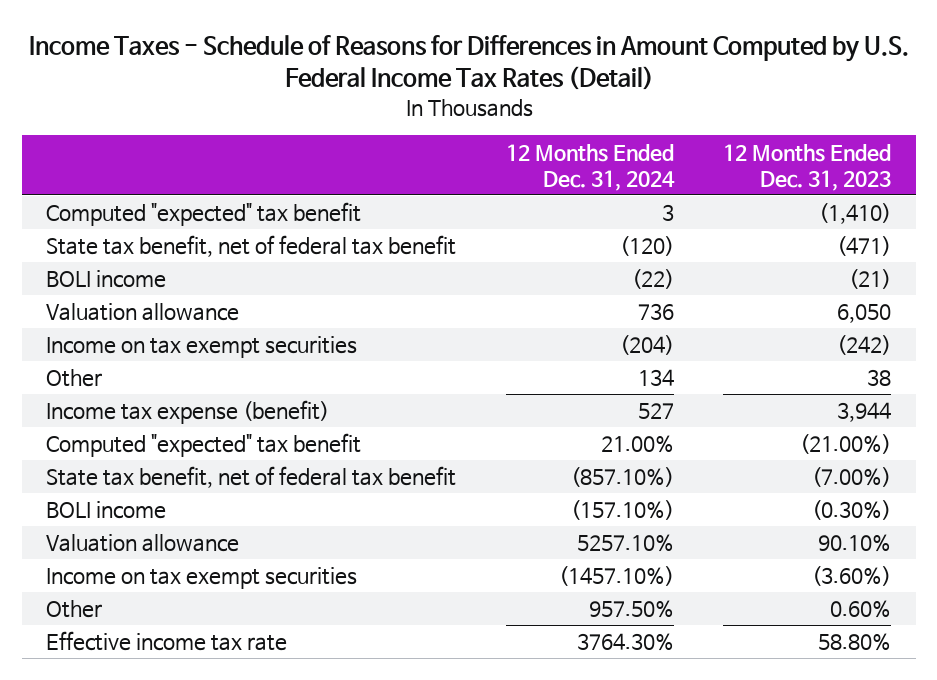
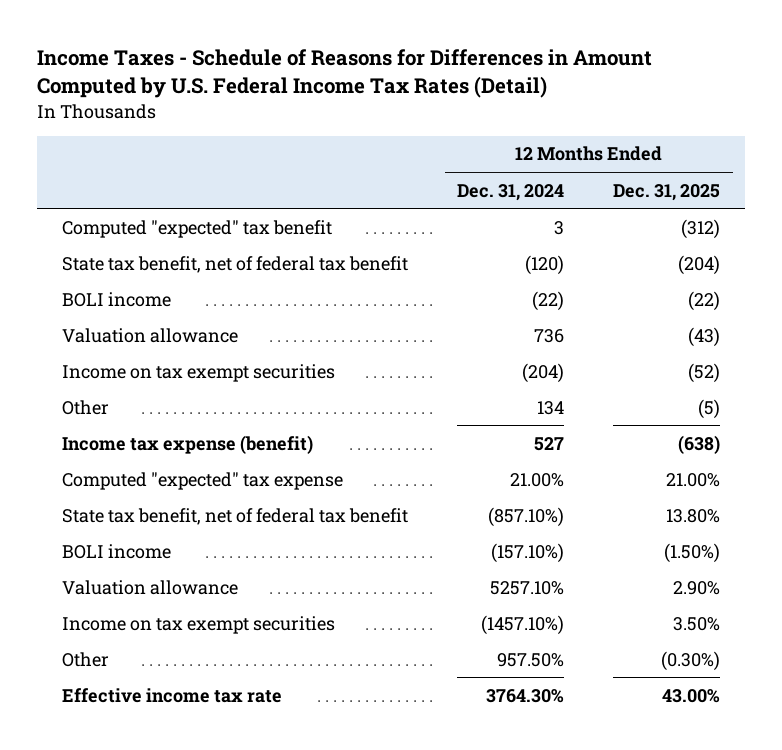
- | 12 Months Ended Dec. 31, 2024 | 12 Months Ended Dec. 31, 2023
+ | 12 Months Ended Dec. 31, 2024 | 12 Months Ended Dec. 31, 2025
- Computed "expected" tax benefit | 21.00% | (21.00%)
+ Computed "expected" tax expense | 21.00% | 21.00%

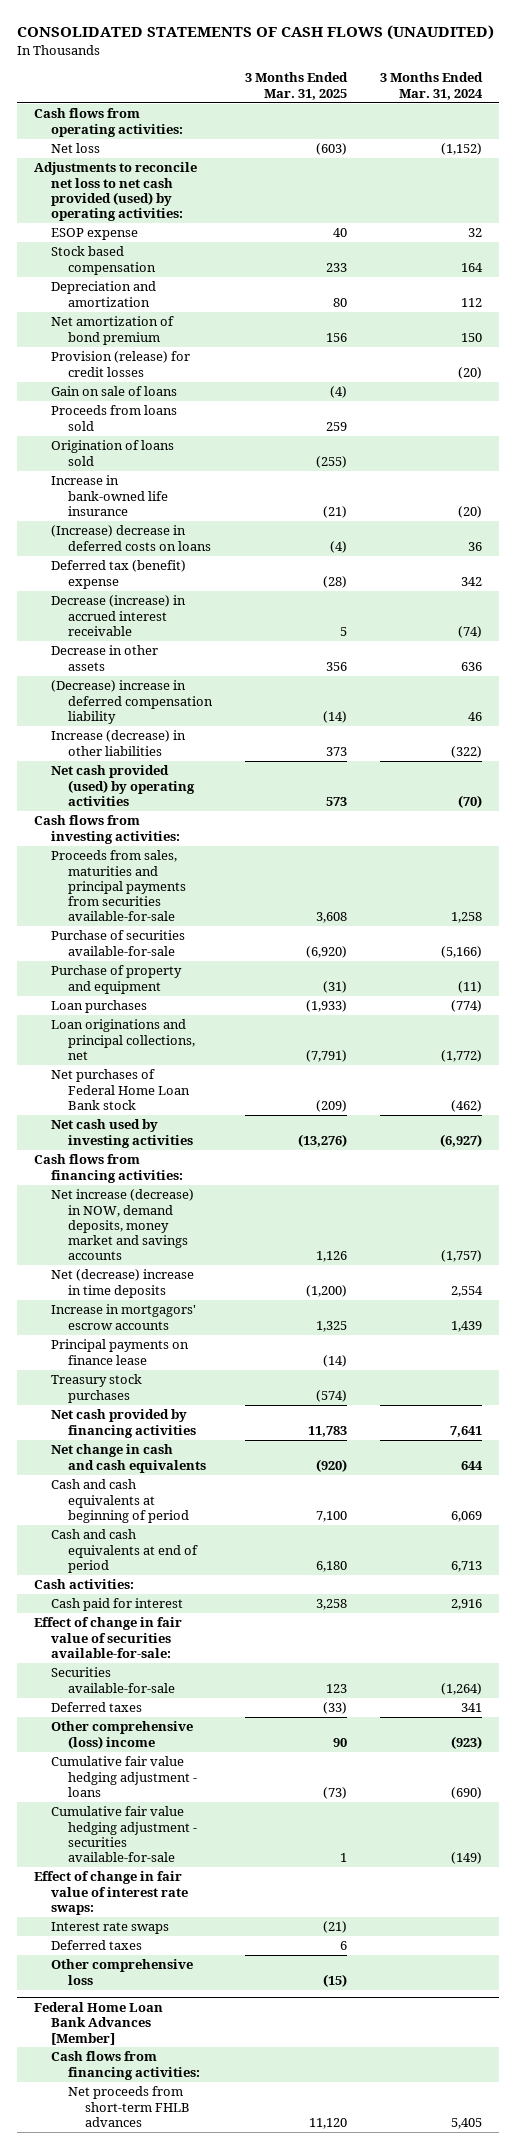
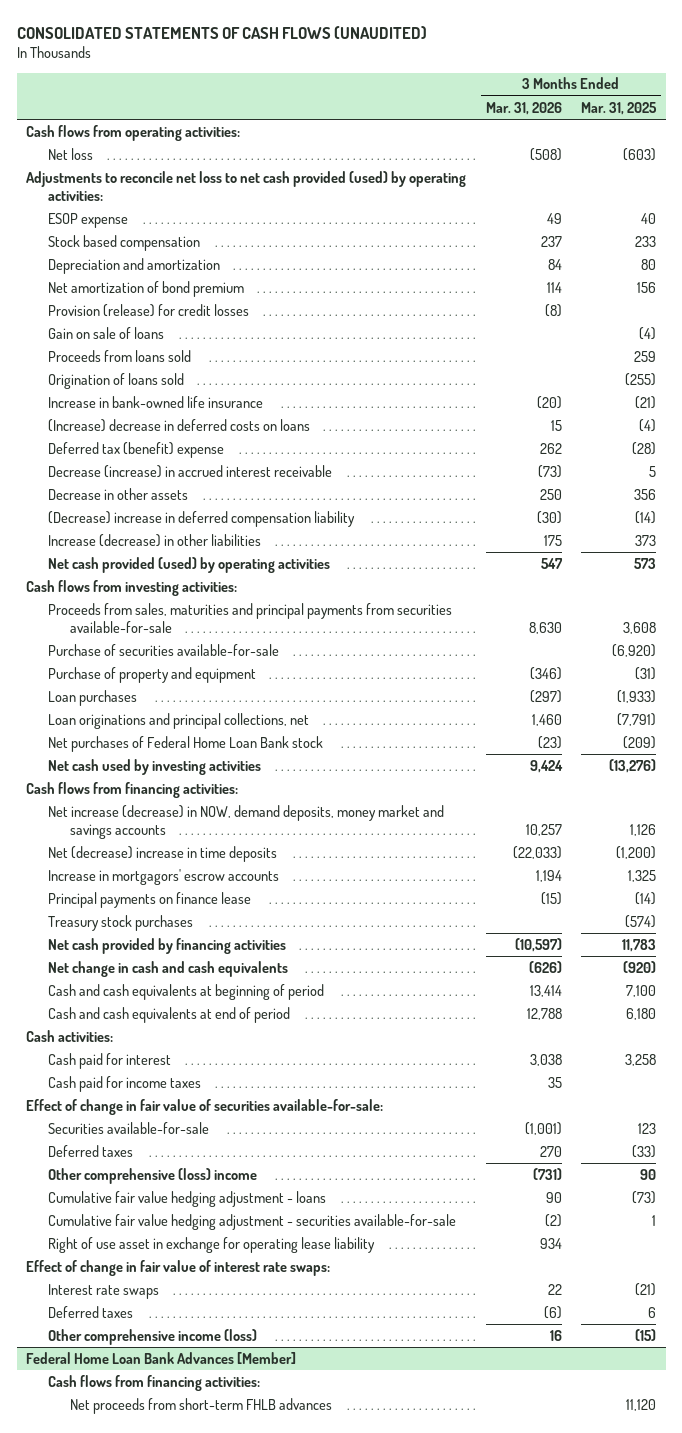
- | 3 Months Ended Mar. 31, 2025 | 3 Months Ended Mar. 31, 2024
+ | 3 Months Ended Mar. 31, 2026 | 3 Months Ended Mar. 31, 2025
+ Cash paid for income taxes | 35 |
+ Right of use asset in exchange for operating lease liability | 934 |
- Other comprehensive loss | (15) |
+ Other comprehensive income (loss) | 16 | (15)

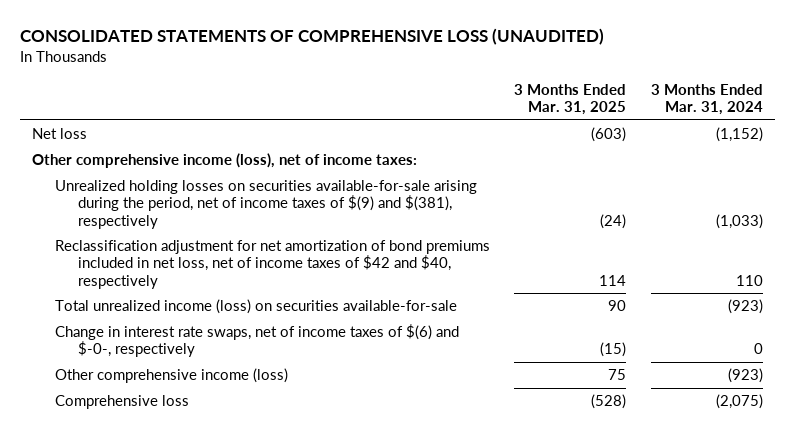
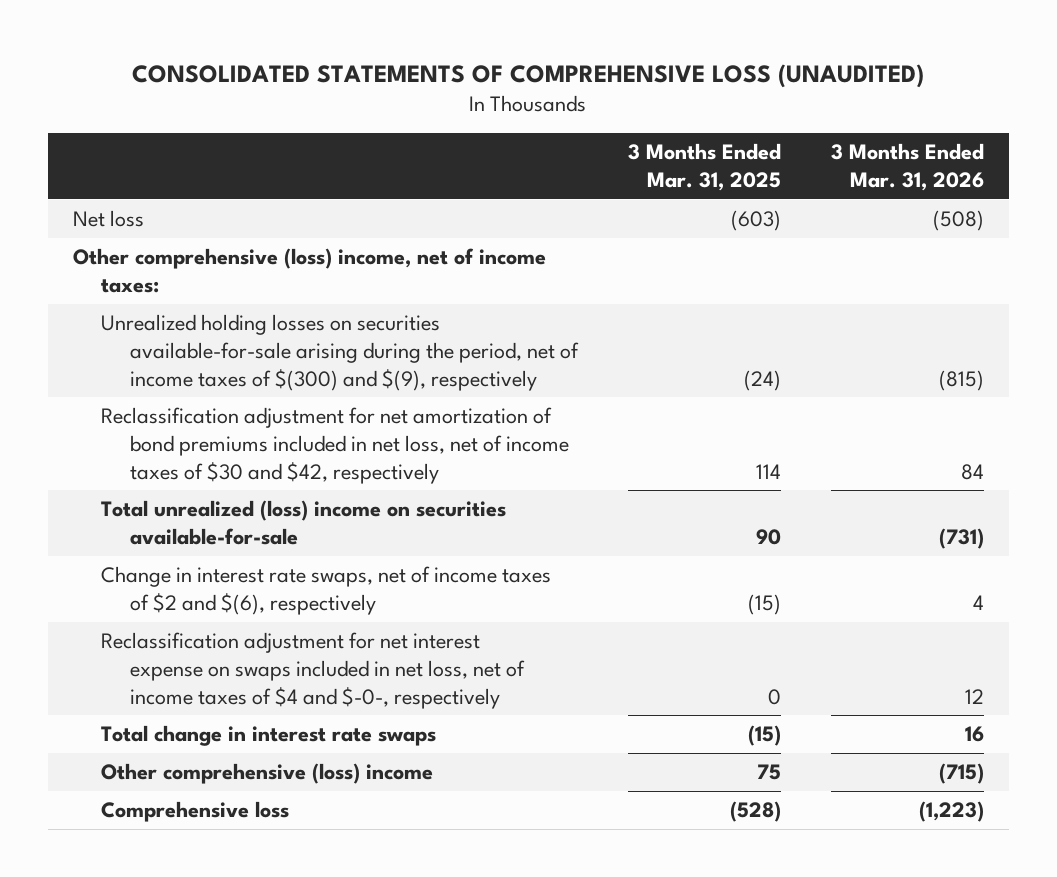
- | 3 Months Ended Mar. 31, 2025 | 3 Months Ended Mar. 31, 2024
+ | 3 Months Ended Mar. 31, 2025 | 3 Months Ended Mar. 31, 2026
- Other comprehensive income (loss), net of income taxes:
- Unrealized holding losses on securities available-for-sale arising during the period, net of income taxes of $(9) and $(381), respectively | (24) | (1,033)
- Reclassification adjustment for net amortization of bond premiums included in net loss, net of income taxes of $42 and $40, respectively | 114 | 110
- Total unrealized income (loss) on securities available-for-sale | 90 | (923)
- Change in interest rate swaps, net of income taxes of $(6) and $-0-, respectively | (15) | 0
- Other comprehensive income (loss) | 75 | (923)
+ Other comprehensive (loss) income, net of income taxes:
+ Unrealized holding losses on securities available-for-sale arising during the period, net of income taxes of $(300) and $(9), respectively | (24) | (815)
+ Reclassification adjustment for net amortization of bond premiums included in net loss, net of income taxes of $30 and $42, respectively | 114 | 84
+ Total unrealized (loss) income on securities available-for-sale | 90 | (731)
+ Change in interest rate swaps, net of income taxes of $2 and $(6), respectively | (15) | 4
+ Reclassification adjustment for net interest expense on swaps included in net loss, net of income taxes of $4 and $-0-, respectively | 0 | 12
+ Total change in interest rate swaps | (15) | 16
+ Other comprehensive (loss) income | 75 | (715)

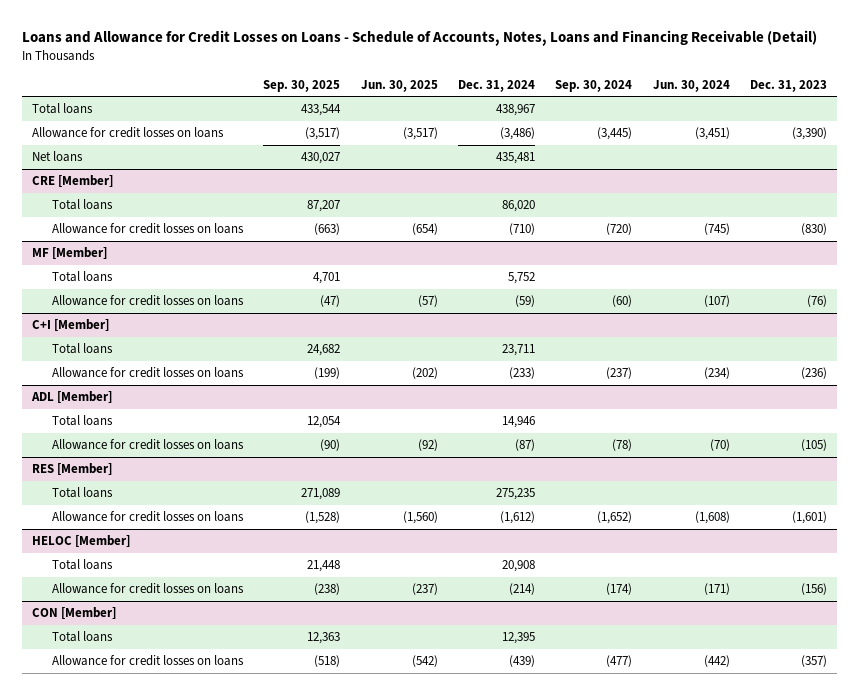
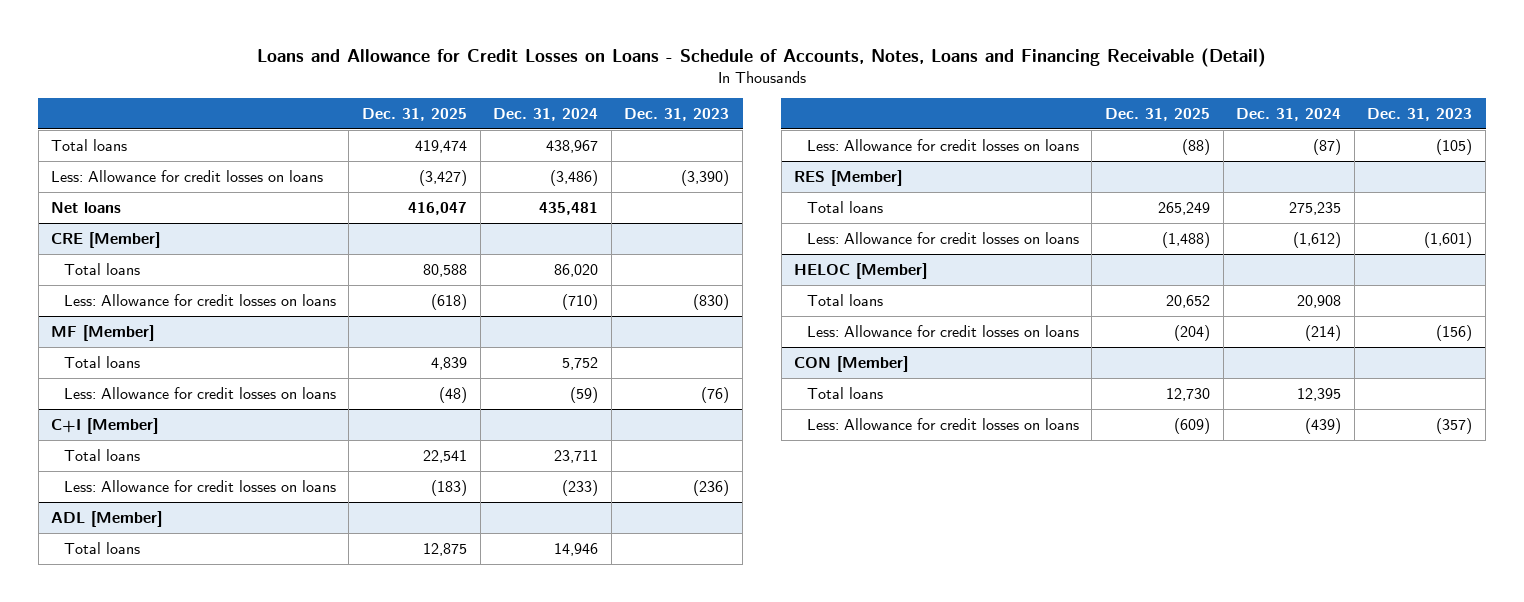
- | Sep. 30, 2025 | Jun. 30, 2025 | Dec. 31, 2024 | Sep. 30, 2024 | Jun. 30, 2024 | Dec. 31, 2023
+ | Dec. 31, 2025 | Dec. 31, 2024 | Dec. 31, 2023
- Allowance for credit losses on loans | (3,517) | (3,517) | (3,486) | (3,445) | (3,451) | (3,390)
+ Less: Allowance for credit losses on loans | (3,427) | (3,486) | (3,390)
@ CRE [Member]
- Allowance for credit losses on loans | (663) | (654) | (710) | (720) | (745) | (830)
+ Less: Allowance for credit losses on loans | (618) | (710) | (830)
@ MF [Member]
- Allowance for credit losses on loans | (47) | (57) | (59) | (60) | (107) | (76)
+ Less: Allowance for credit losses on loans | (48) | (59) | (76)
@ C+I [Member]
- Allowance for credit losses on loans | (199) | (202) | (233) | (237) | (234) | (236)
+ Less: Allowance for credit losses on loans | (183) | (233) | (236)
@ ADL [Member]
- Allowance for credit losses on loans | (90) | (92) | (87) | (78) | (70) | (105)
+ Less: Allowance for credit losses on loans | (88) | (87) | (105)
@ RES [Member]
- Allowance for credit losses on loans | (1,528) | (1,560) | (1,612) | (1,652) | (1,608) | (1,601)
+ Less: Allowance for credit losses on loans | (1,488) | (1,612) | (1,601)
@ HELOC [Member]
- Allowance for credit losses on loans | (238) | (237) | (214) | (174) | (171) | (156)
+ Less: Allowance for credit losses on loans | (204) | (214) | (156)
@ CON [Member]
- Allowance for credit losses on loans | (518) | (542) | (439) | (477) | (442) | (357)
+ Less: Allowance for credit losses on loans | (609) | (439) | (357)

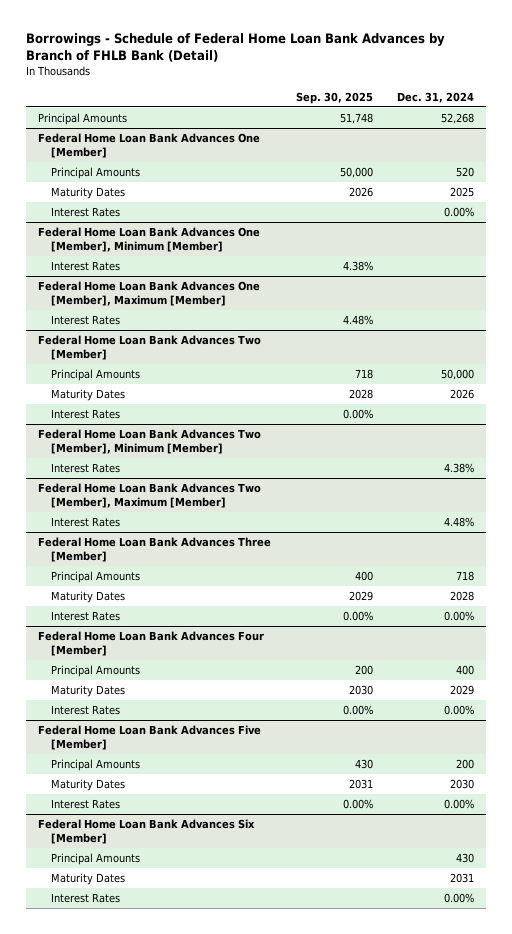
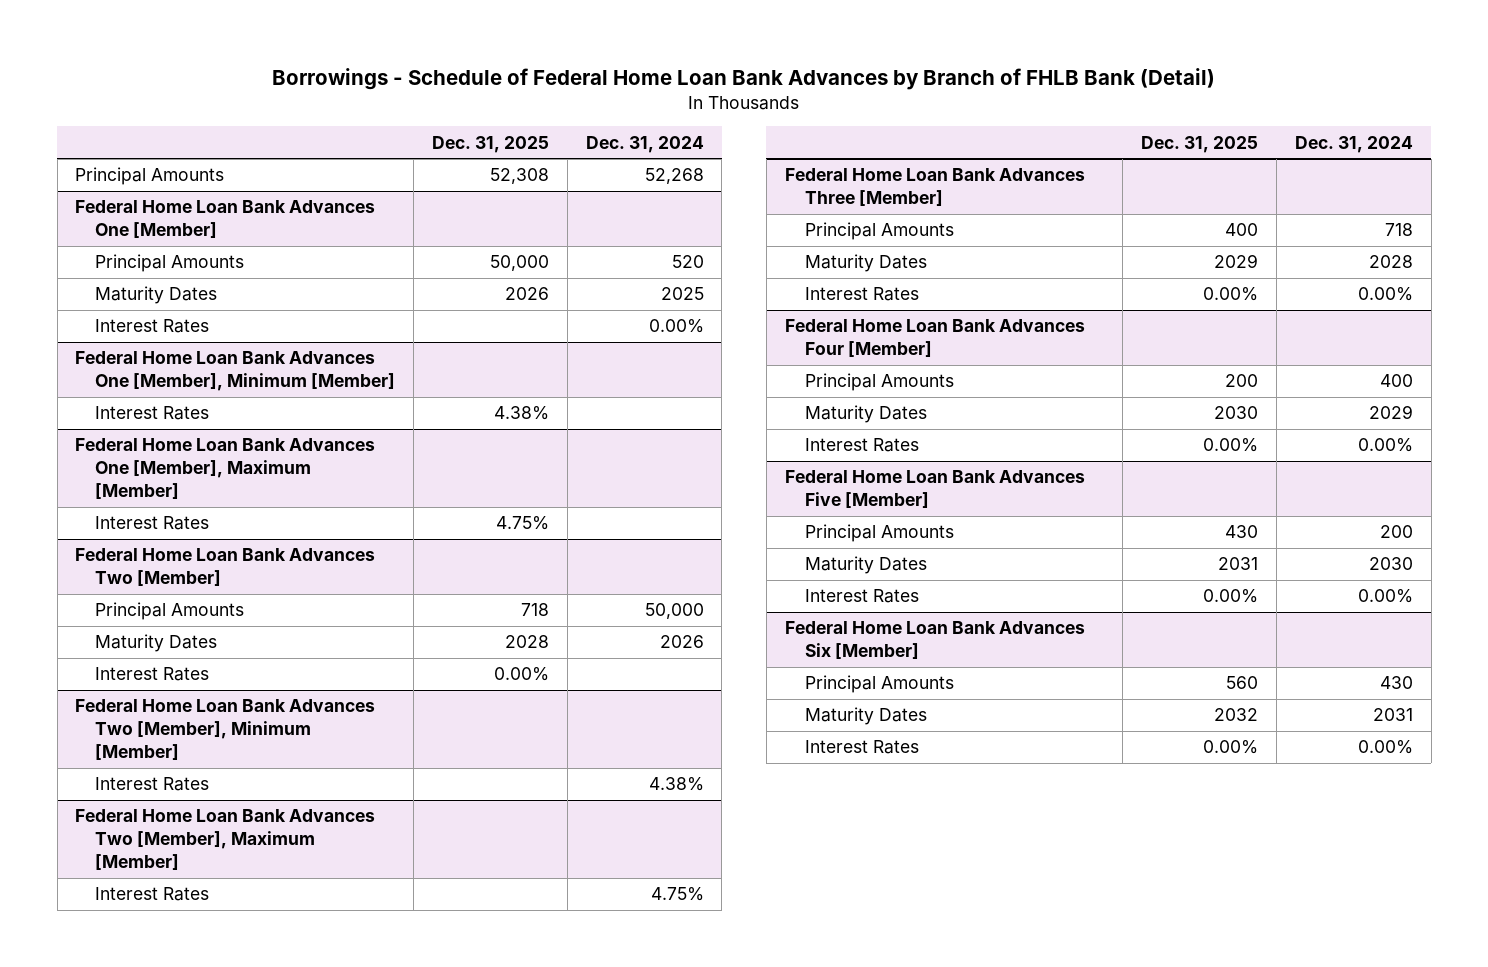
- | Sep. 30, 2025 | Dec. 31, 2024
+ | Dec. 31, 2025 | Dec. 31, 2024
@ Federal Home Loan Bank Advances Two [Member], Maximum [Member]
- Interest Rates | | 4.48%
+ Interest Rates | | 4.75%

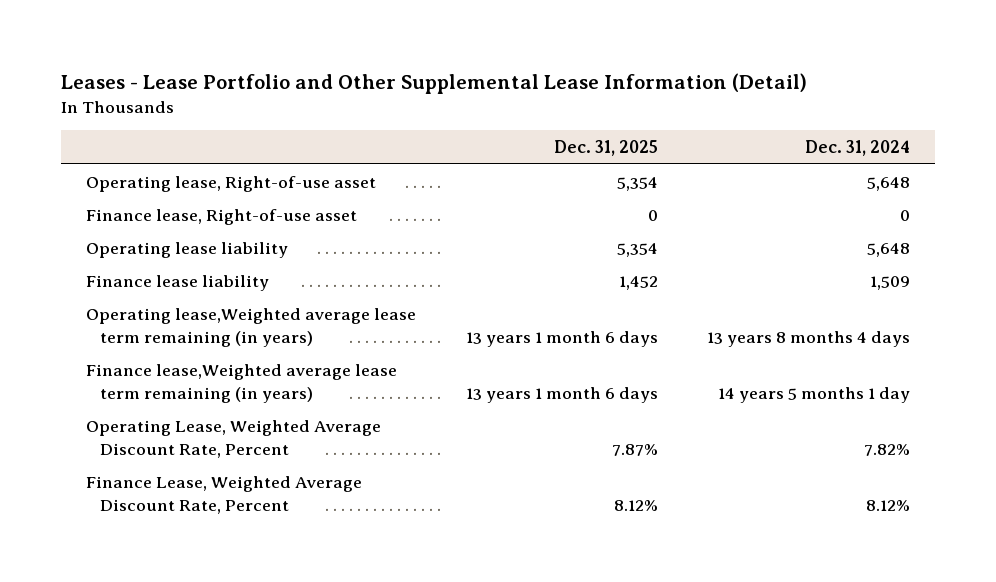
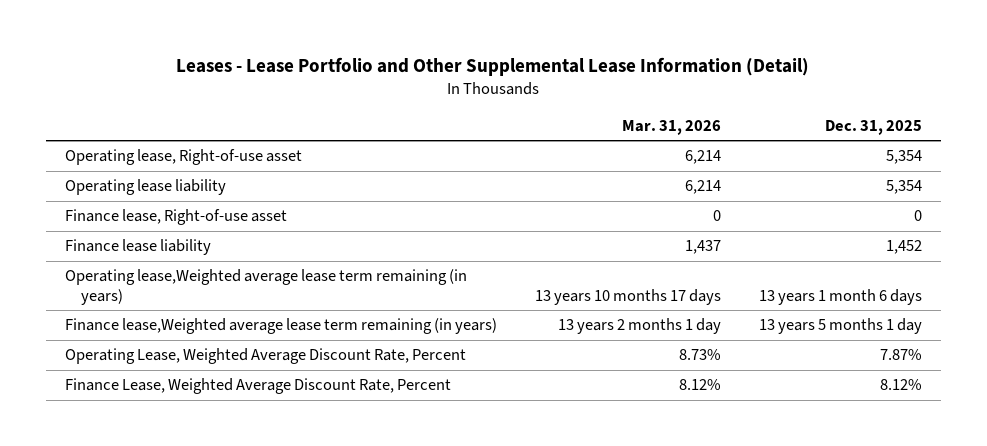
- | Dec. 31, 2025 | Dec. 31, 2024
+ | Mar. 31, 2026 | Dec. 31, 2025
moved down: Finance lease, Right-of-use asset | 0 | 0
- Finance lease,Weighted average lease term remaining (in years) | 13 years 1 month 6 days | 14 years 5 months 1 day
+ Finance lease,Weighted average lease term remaining (in years) | 13 years 2 months 1 day | 13 years 5 months 1 day

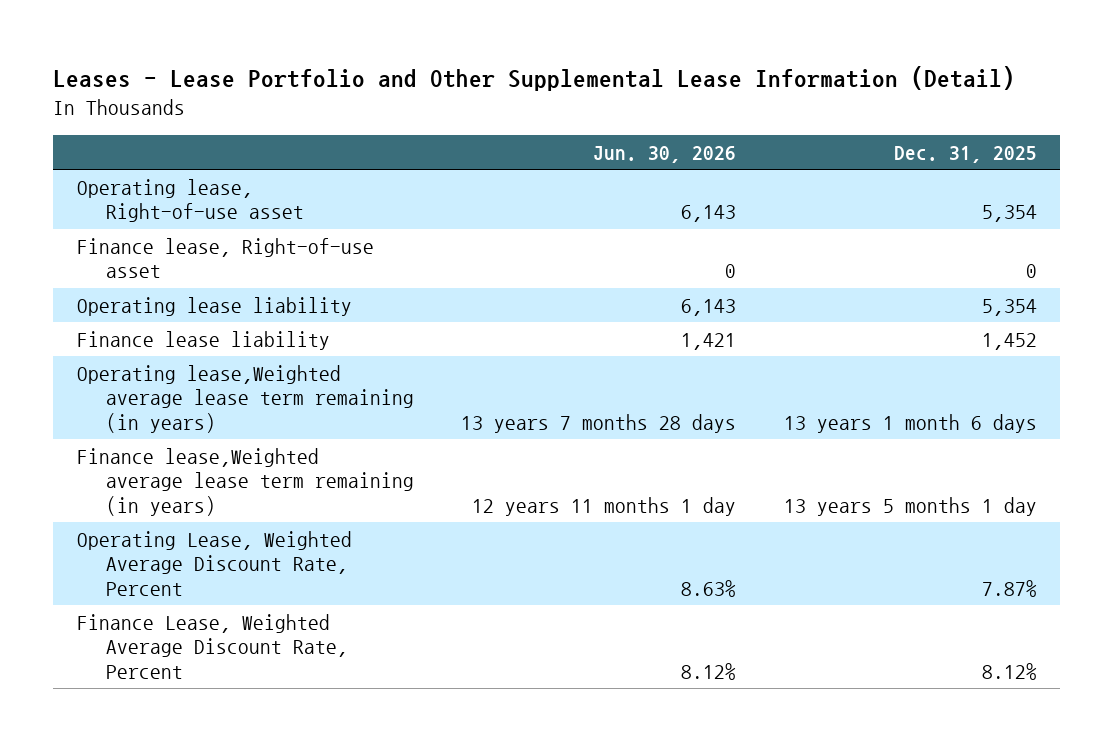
- | Mar. 31, 2026 | Dec. 31, 2025
+ | Jun. 30, 2026 | Dec. 31, 2025
moved down: Operating lease liability | 6,143 | 5,354

